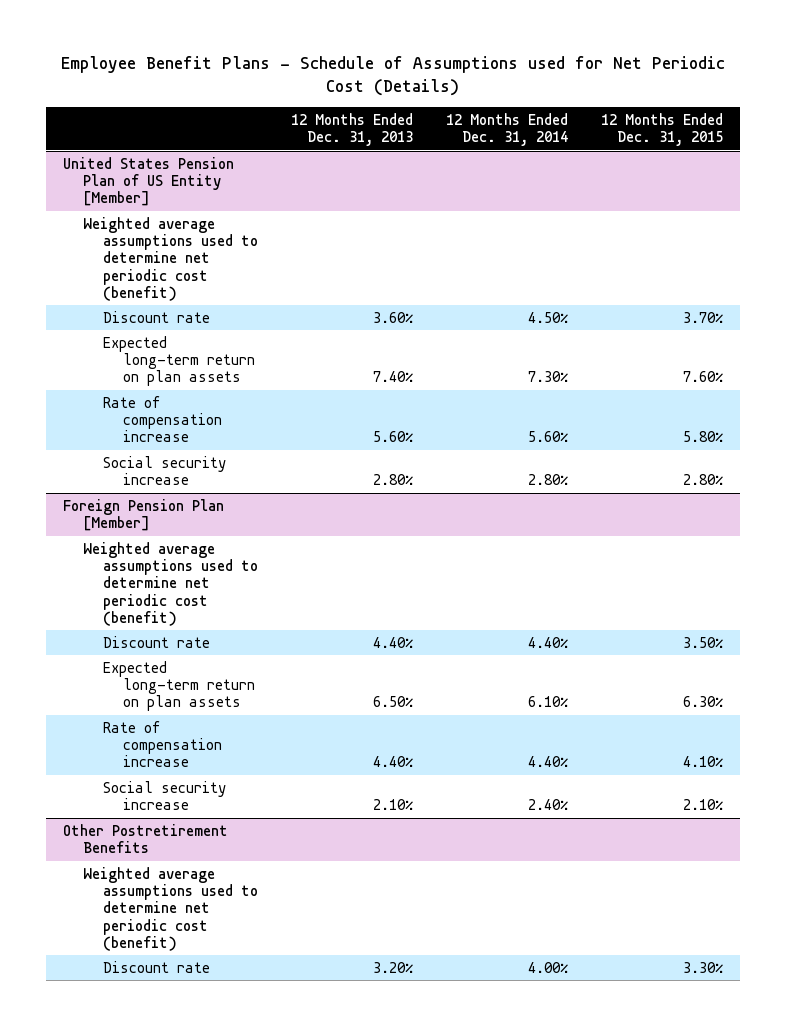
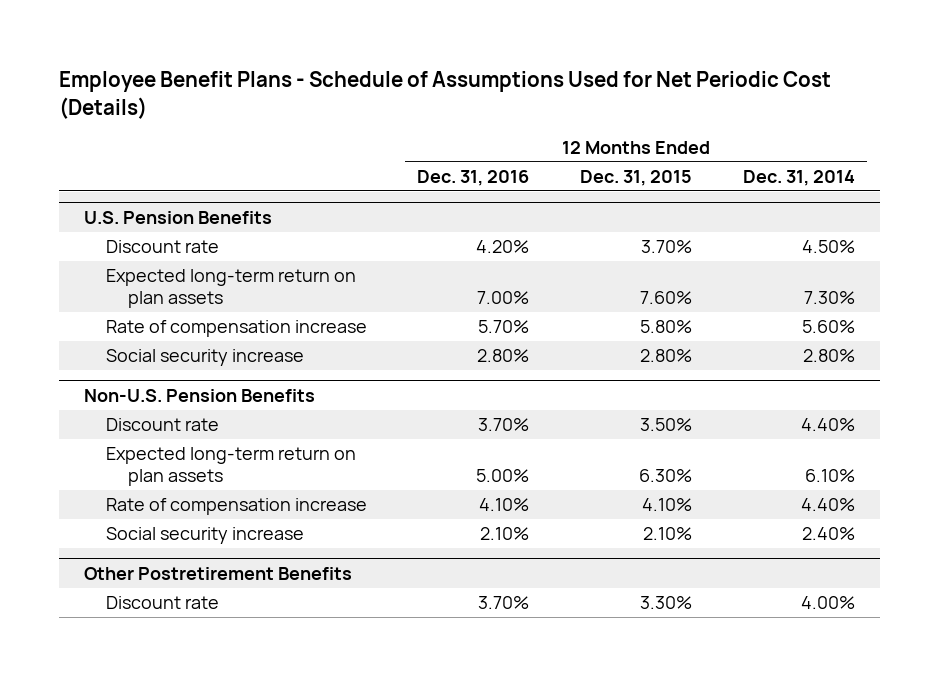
- Employee Benefit Plans - Schedule of Assumptions used for Net Periodic Cost (Details)
+ Employee Benefit Plans - Schedule of Assumptions Used for Net Periodic Cost (Details)
- | 12 Months Ended Dec. 31, 2013 | 12 Months Ended Dec. 31, 2014 | 12 Months Ended Dec. 31, 2015
+ | 12 Months Ended Dec. 31, 2016 | 12 Months Ended Dec. 31, 2015 | 12 Months Ended Dec. 31, 2014
- United States Pension Plan of US Entity [Member]
- Weighted average assumptions used to determine net periodic cost (benefit)
+ U.S. Pension Benefits
- Foreign Pension Plan [Member]
- Weighted average assumptions used to determine net periodic cost (benefit)
+ Non-U.S. Pension Benefits
@ Other Postretirement Benefits
- Weighted average assumptions used to determine net periodic cost (benefit)

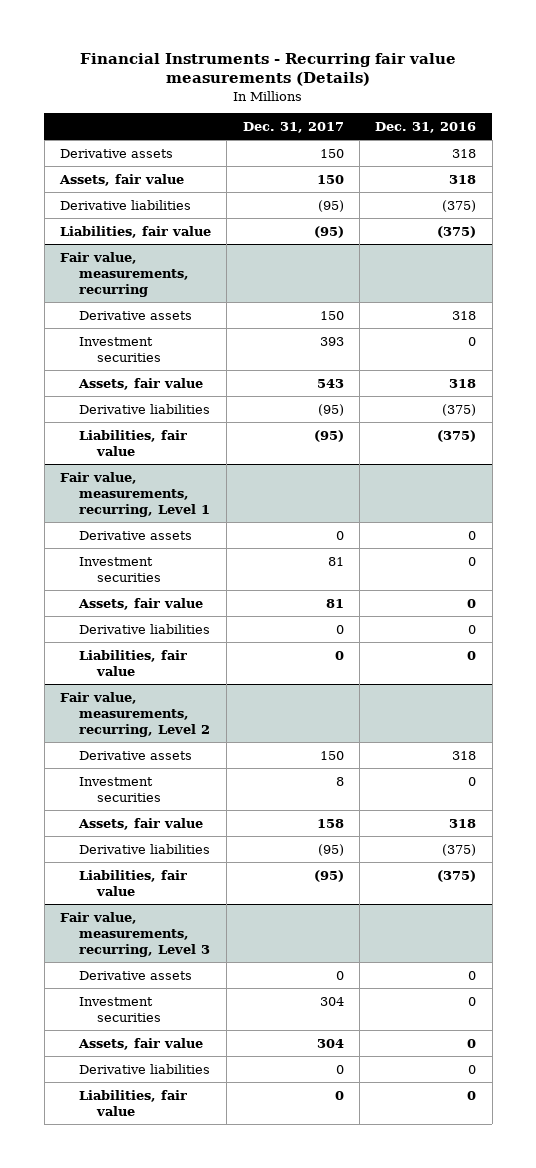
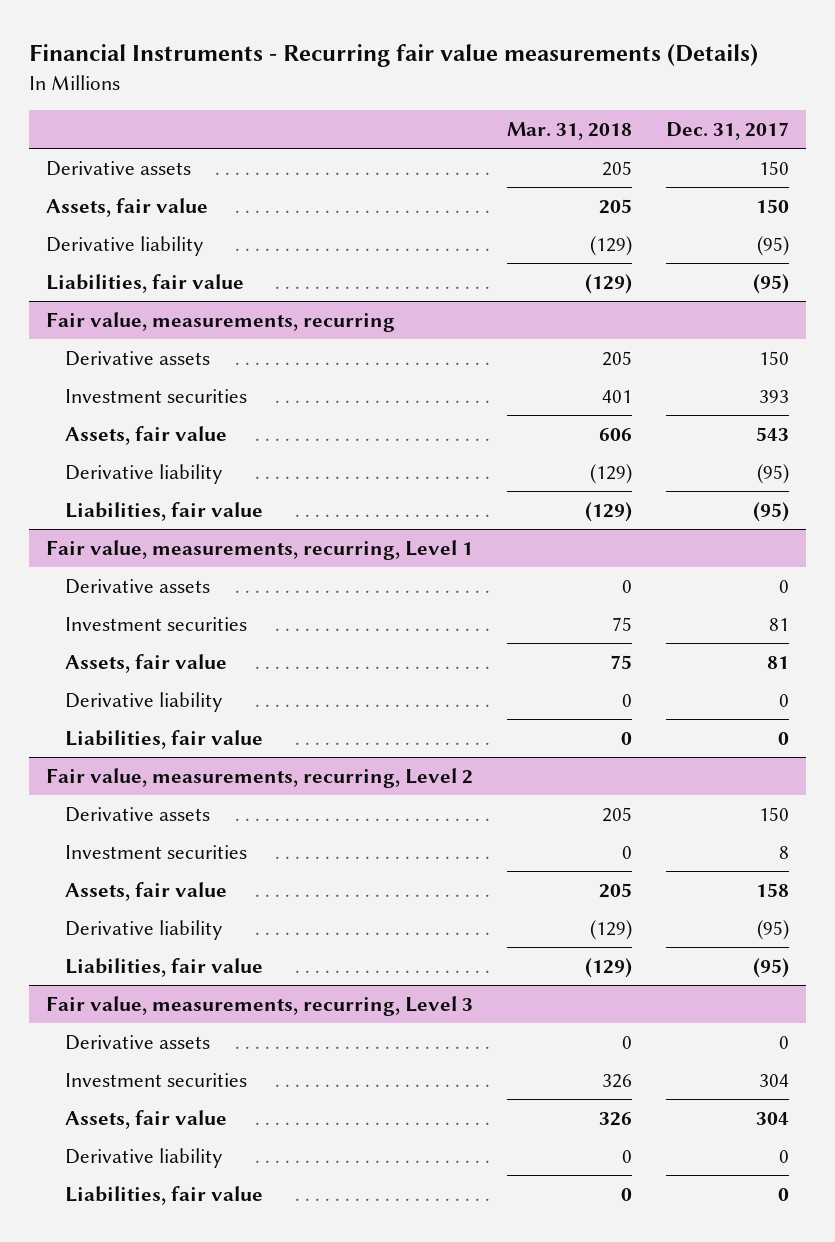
- | Dec. 31, 2017 | Dec. 31, 2016
+ | Mar. 31, 2018 | Dec. 31, 2017
- Derivative liabilities | (95) | (375)
+ Derivative liability | (129) | (95)
@ Fair value, measurements, recurring
- Derivative liabilities | (95) | (375)
+ Derivative liability | (129) | (95)
@ Fair value, measurements, recurring, Level 1
- Derivative liabilities | 0 | 0
+ Derivative liability | 0 | 0
@ Fair value, measurements, recurring, Level 2
- Derivative liabilities | (95) | (375)
+ Derivative liability | (129) | (95)
@ Fair value, measurements, recurring, Level 3
- Derivative liabilities | 0 | 0
+ Derivative liability | 0 | 0

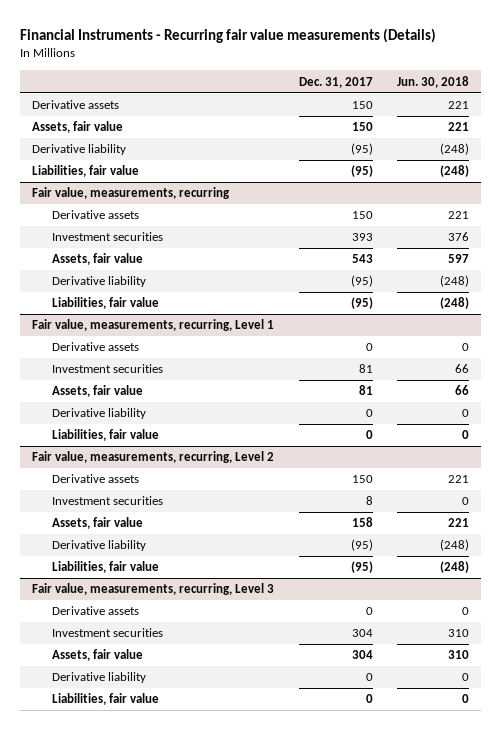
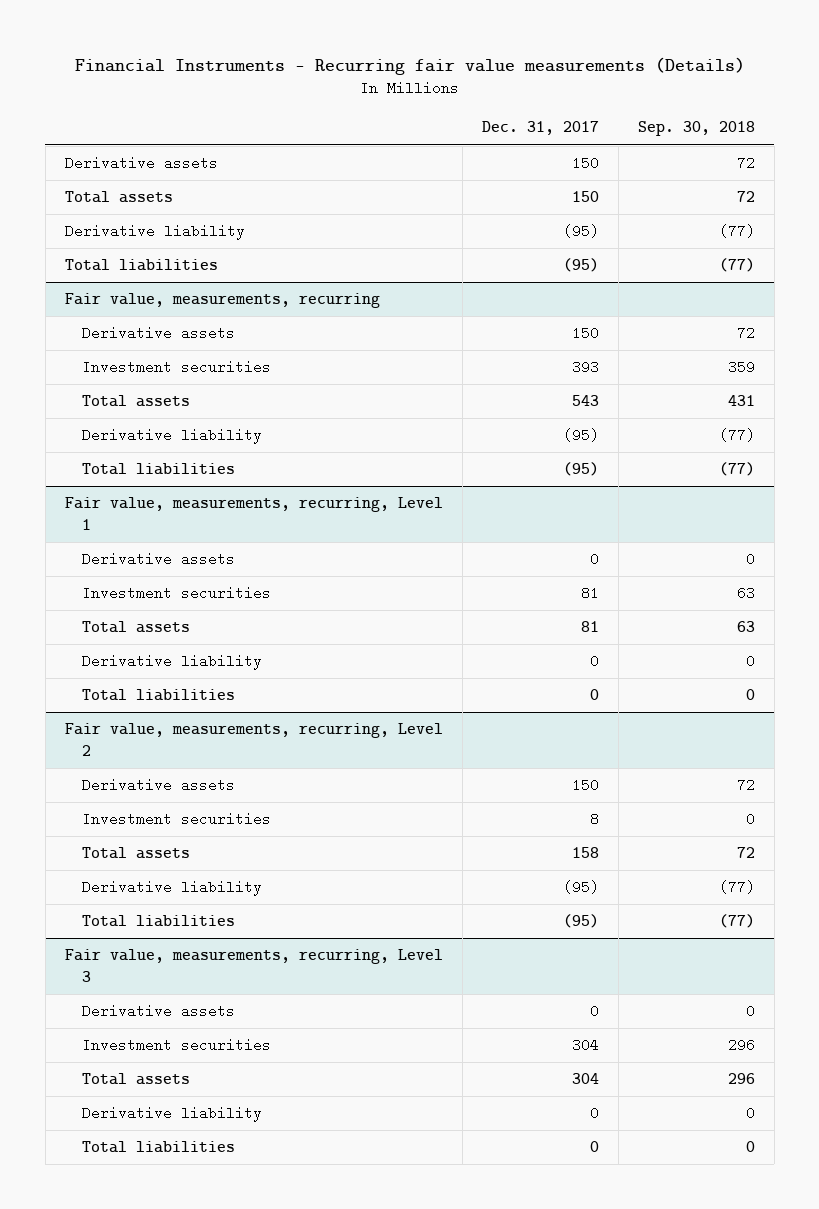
- | Dec. 31, 2017 | Jun. 30, 2018
+ | Dec. 31, 2017 | Sep. 30, 2018
- Assets, fair value | 150 | 221
+ Total assets | 150 | 72
- Liabilities, fair value | (95) | (248)
+ Total liabilities | (95) | (77)
@ Fair value, measurements, recurring
- Assets, fair value | 543 | 597
+ Total assets | 543 | 431
- Liabilities, fair value | (95) | (248)
+ Total liabilities | (95) | (77)
@ Fair value, measurements, recurring, Level 1
- Assets, fair value | 81 | 66
+ Total assets | 81 | 63
- Liabilities, fair value | 0 | 0
+ Total liabilities | 0 | 0
@ Fair value, measurements, recurring, Level 2
- Assets, fair value | 158 | 221
+ Total assets | 158 | 72
- Liabilities, fair value | (95) | (248)
+ Total liabilities | (95) | (77)
@ Fair value, measurements, recurring, Level 3
- Assets, fair value | 304 | 310
+ Total assets | 304 | 296
- Liabilities, fair value | 0 | 0
+ Total liabilities | 0 | 0

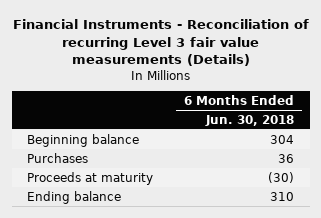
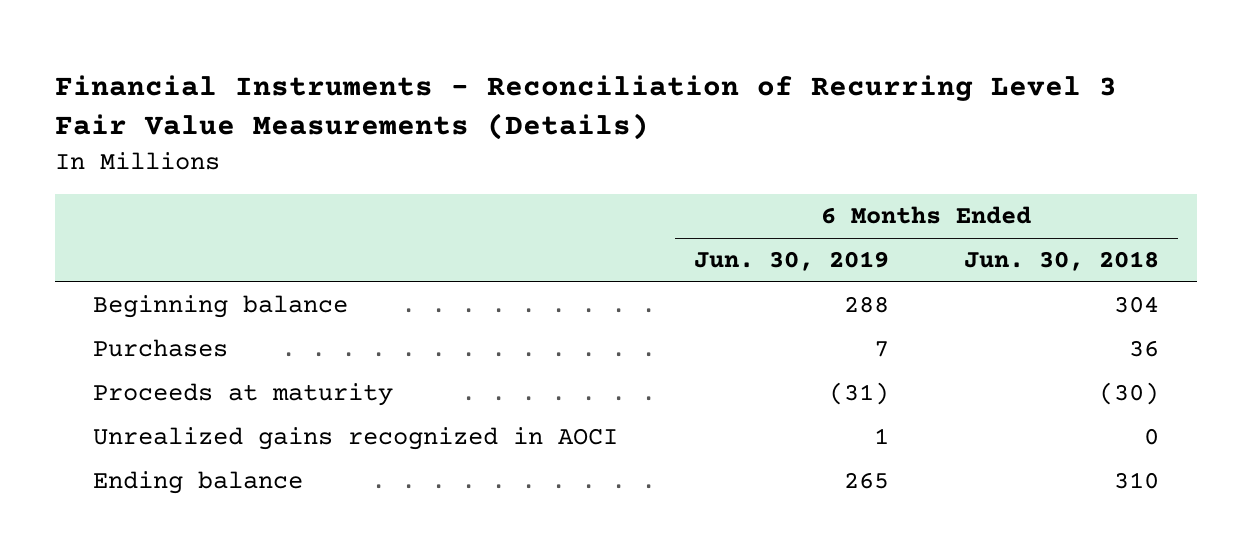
- Financial Instruments - Reconciliation of recurring Level 3 fair value measurements (Details)
+ Financial Instruments - Reconciliation of Recurring Level 3 Fair Value Measurements (Details)
- | 6 Months Ended Jun. 30, 2018
+ | 6 Months Ended Jun. 30, 2019 | 6 Months Ended Jun. 30, 2018
+ Unrealized gains recognized in AOCI | 1 | 0

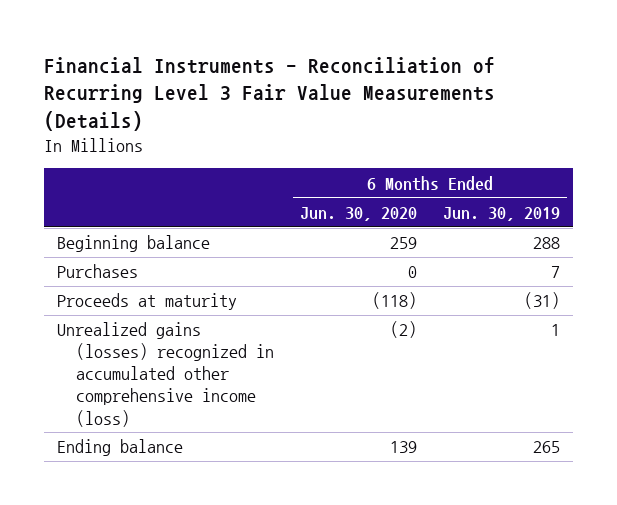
- | 6 Months Ended Jun. 30, 2019 | 6 Months Ended Jun. 30, 2018
+ | 6 Months Ended Jun. 30, 2020 | 6 Months Ended Jun. 30, 2019
- Unrealized gains recognized in AOCI | 1 | 0
+ Unrealized gains (losses) recognized in accumulated other comprehensive income (loss) | (2) | 1

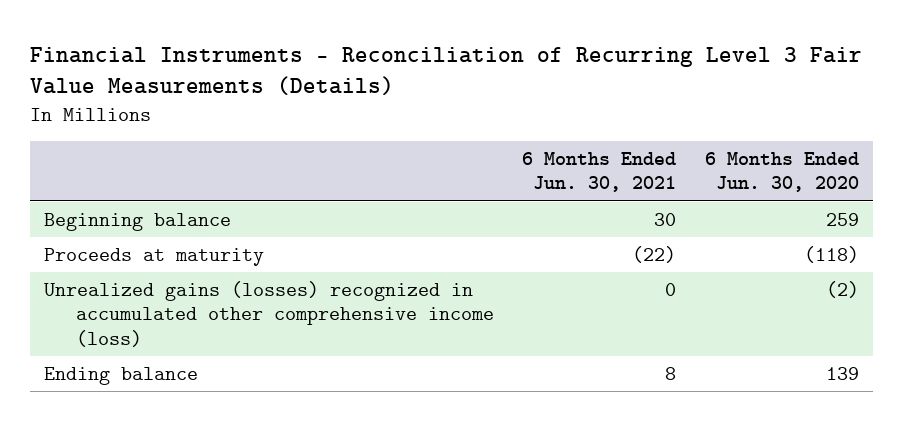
- | 6 Months Ended Jun. 30, 2020 | 6 Months Ended Jun. 30, 2019
+ | 6 Months Ended Jun. 30, 2021 | 6 Months Ended Jun. 30, 2020
- Purchases | 0 | 7

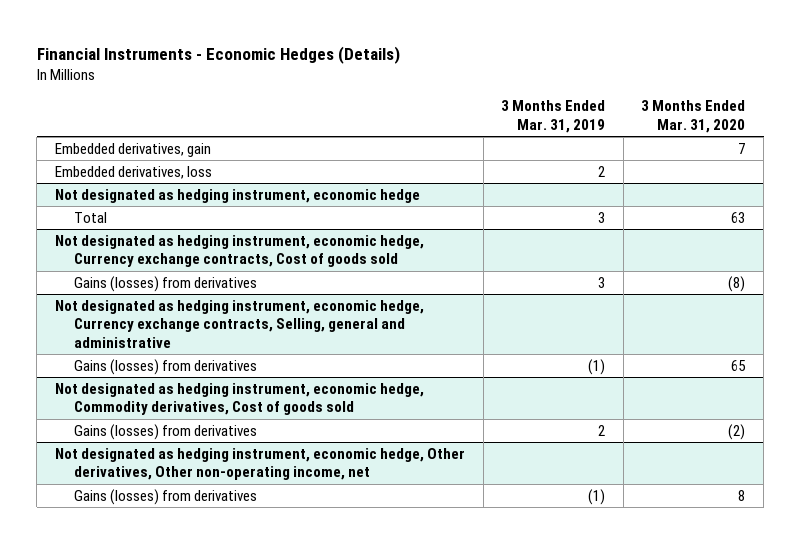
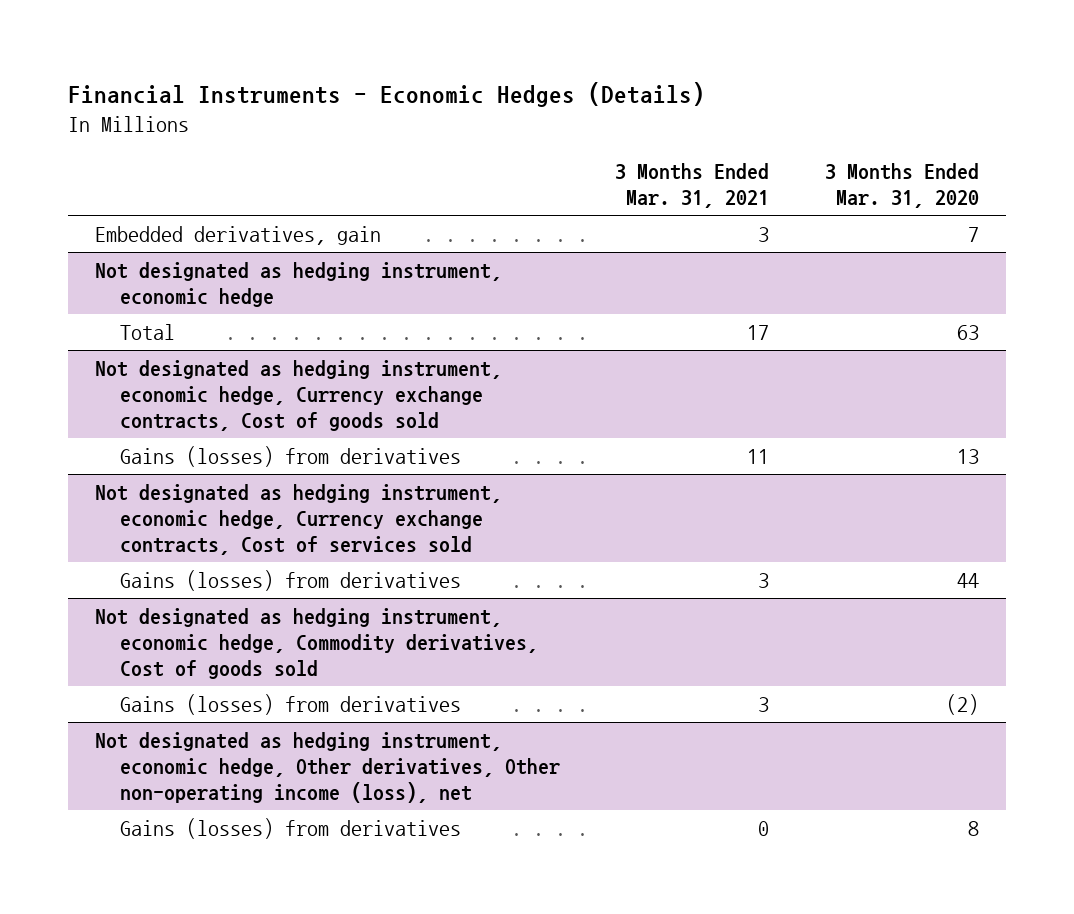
- | 3 Months Ended Mar. 31, 2019 | 3 Months Ended Mar. 31, 2020
+ | 3 Months Ended Mar. 31, 2021 | 3 Months Ended Mar. 31, 2020
- Embedded derivatives, loss | 2 |
@ Not designated as hedging instrument, economic hedge, Currency exchange contracts, Cost of goods sold
- Gains (losses) from derivatives | 3 | (8)
- Not designated as hedging instrument, economic hedge, Currency exchange contracts, Selling, general and administrative
- Gains (losses) from derivatives | (1) | 65
@ Not designated as hedging instrument, economic hedge, Currency exchange contracts, Cost of goods sold
+ Gains (losses) from derivatives | 11 | 13
+ Not designated as hedging instrument, economic hedge, Currency exchange contracts, Cost of services sold
+ Gains (losses) from derivatives | 3 | 44
- Not designated as hedging instrument, economic hedge, Other derivatives, Other non-operating income, net
+ Not designated as hedging instrument, economic hedge, Other derivatives, Other non-operating income (loss), net

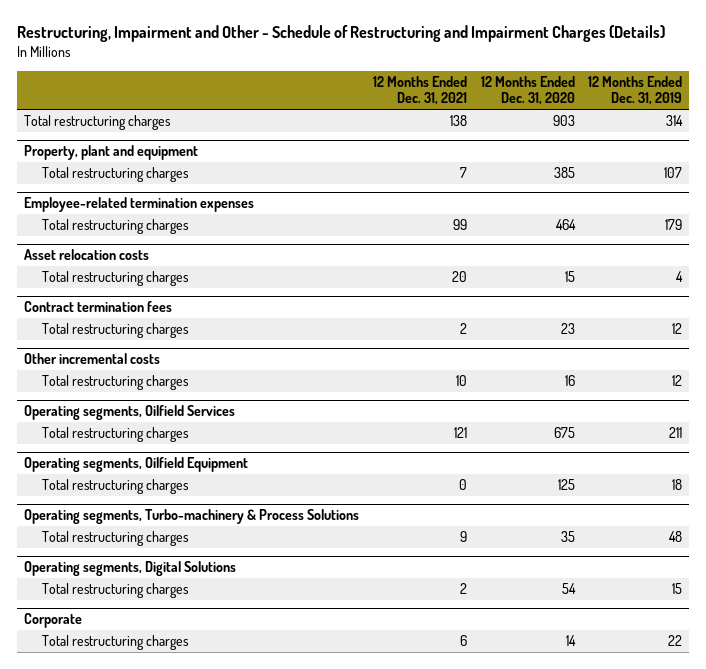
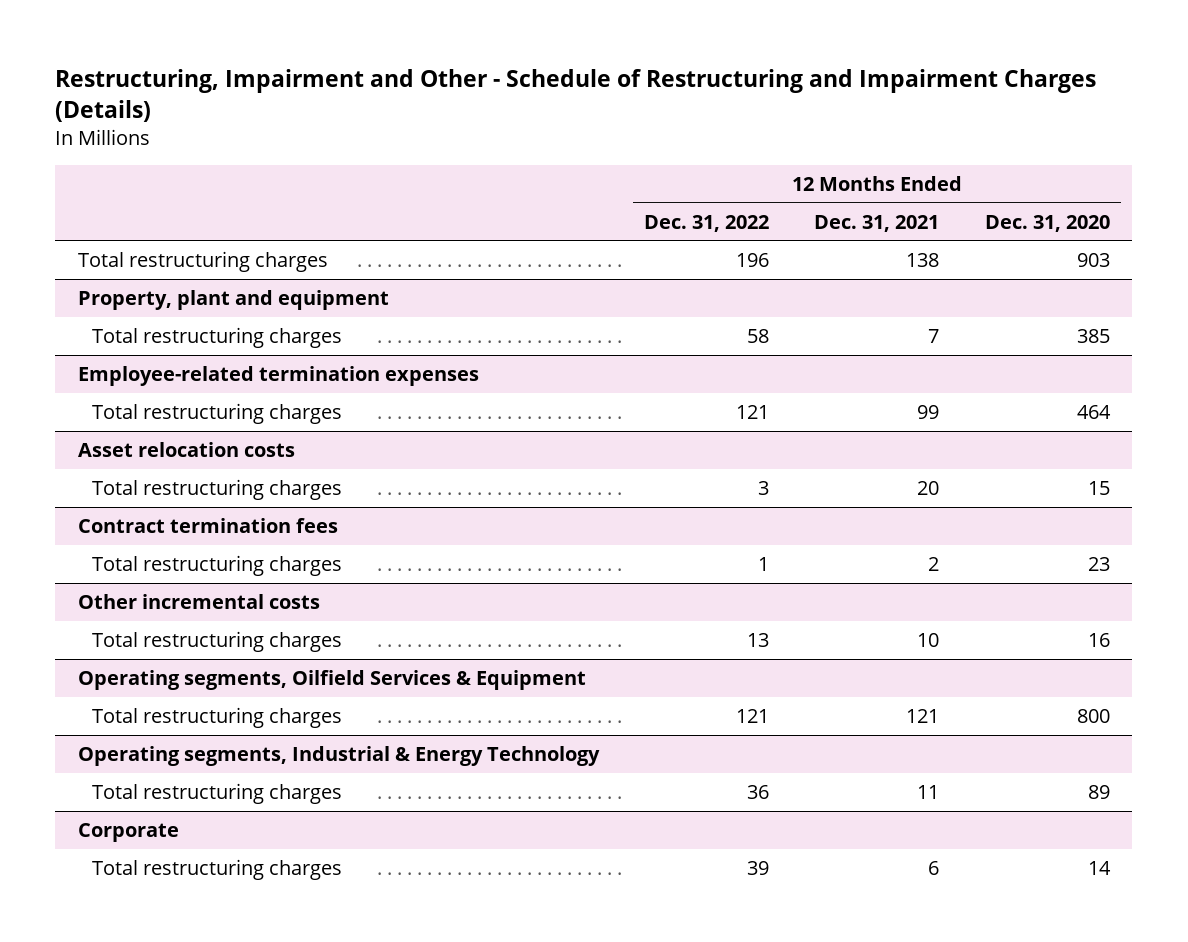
- | 12 Months Ended Dec. 31, 2021 | 12 Months Ended Dec. 31, 2020 | 12 Months Ended Dec. 31, 2019
+ | 12 Months Ended Dec. 31, 2022 | 12 Months Ended Dec. 31, 2021 | 12 Months Ended Dec. 31, 2020
- Operating segments, Oilfield Services
- Total restructuring charges | 121 | 675 | 211
- Operating segments, Oilfield Equipment
- Total restructuring charges | 0 | 125 | 18
- Operating segments, Turbo-machinery & Process Solutions
- Total restructuring charges | 9 | 35 | 48
- Operating segments, Digital Solutions
- Total restructuring charges | 2 | 54 | 15
+ Operating segments, Oilfield Services & Equipment
+ Total restructuring charges | 121 | 121 | 800
+ Operating segments, Industrial & Energy Technology
+ Total restructuring charges | 36 | 11 | 89

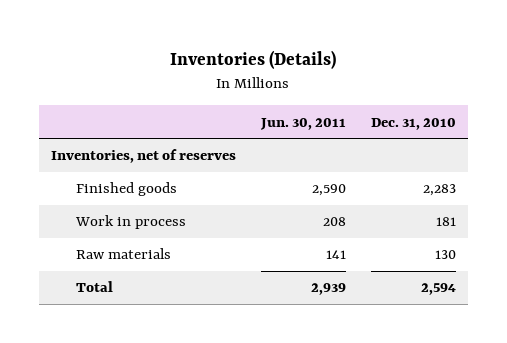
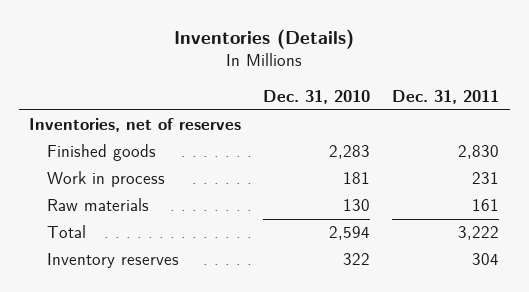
- | Jun. 30, 2011 | Dec. 31, 2010
+ | Dec. 31, 2010 | Dec. 31, 2011
+ Inventory reserves | 322 | 304

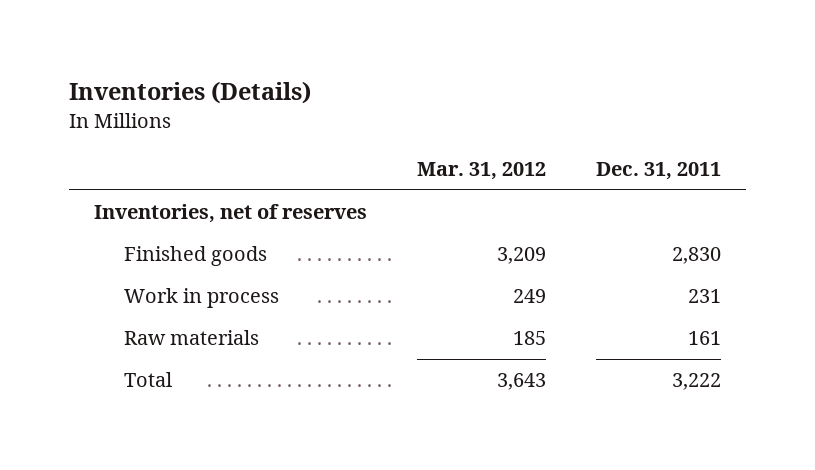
- | Dec. 31, 2010 | Dec. 31, 2011
+ | Mar. 31, 2012 | Dec. 31, 2011
- Inventory reserves | 322 | 304

